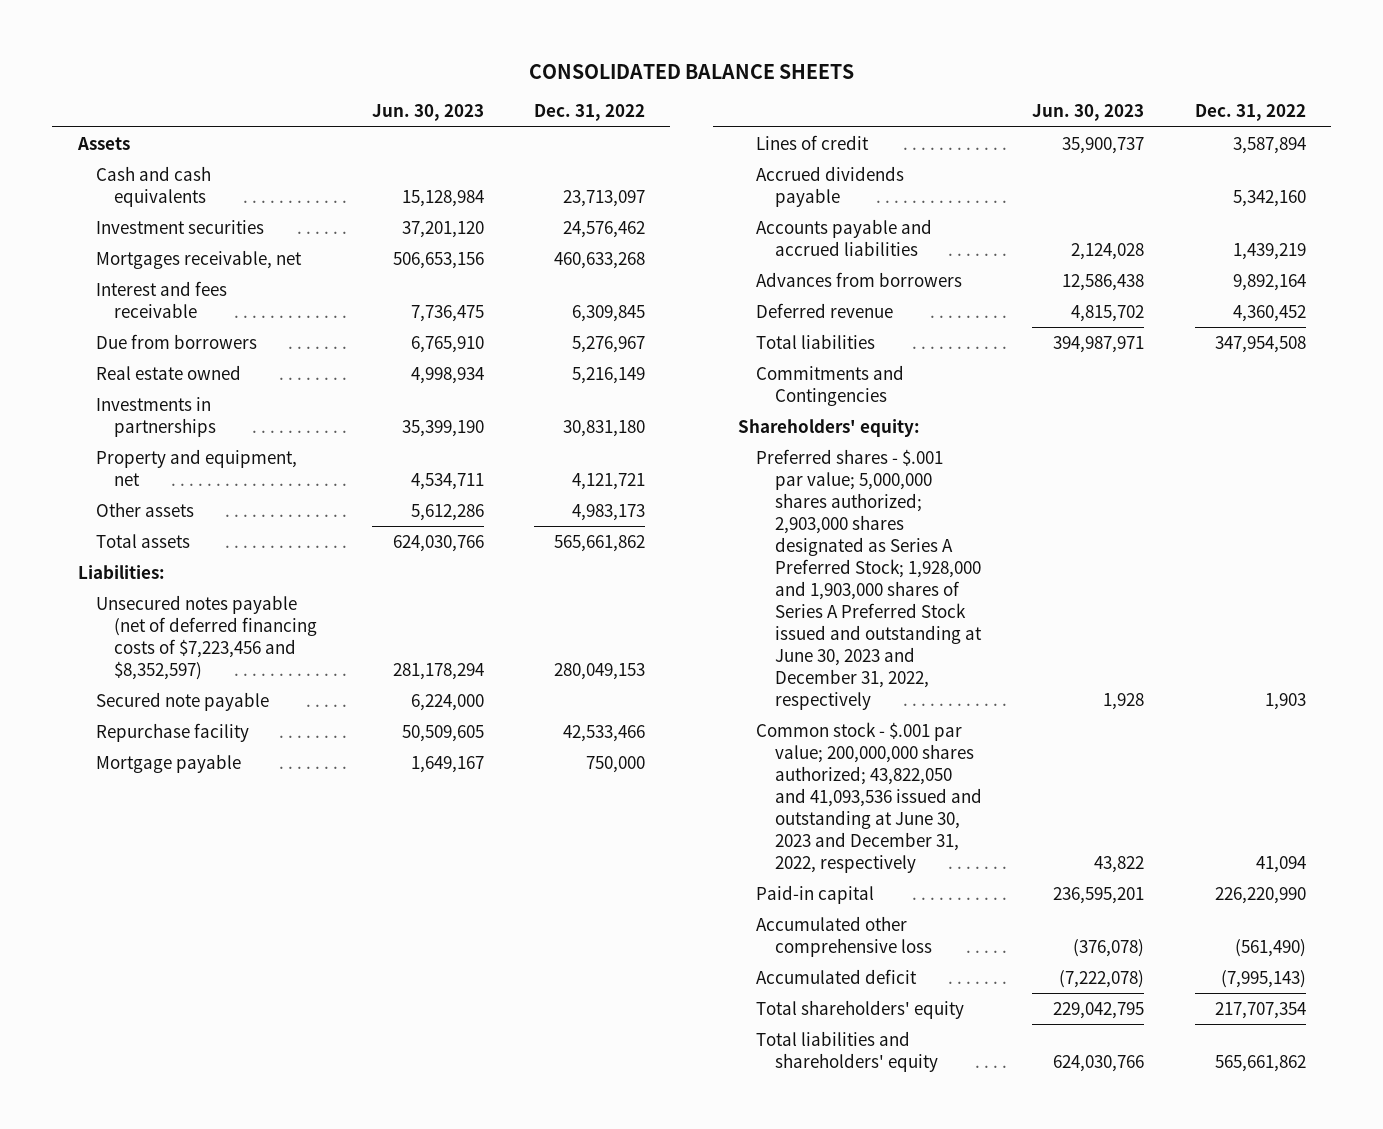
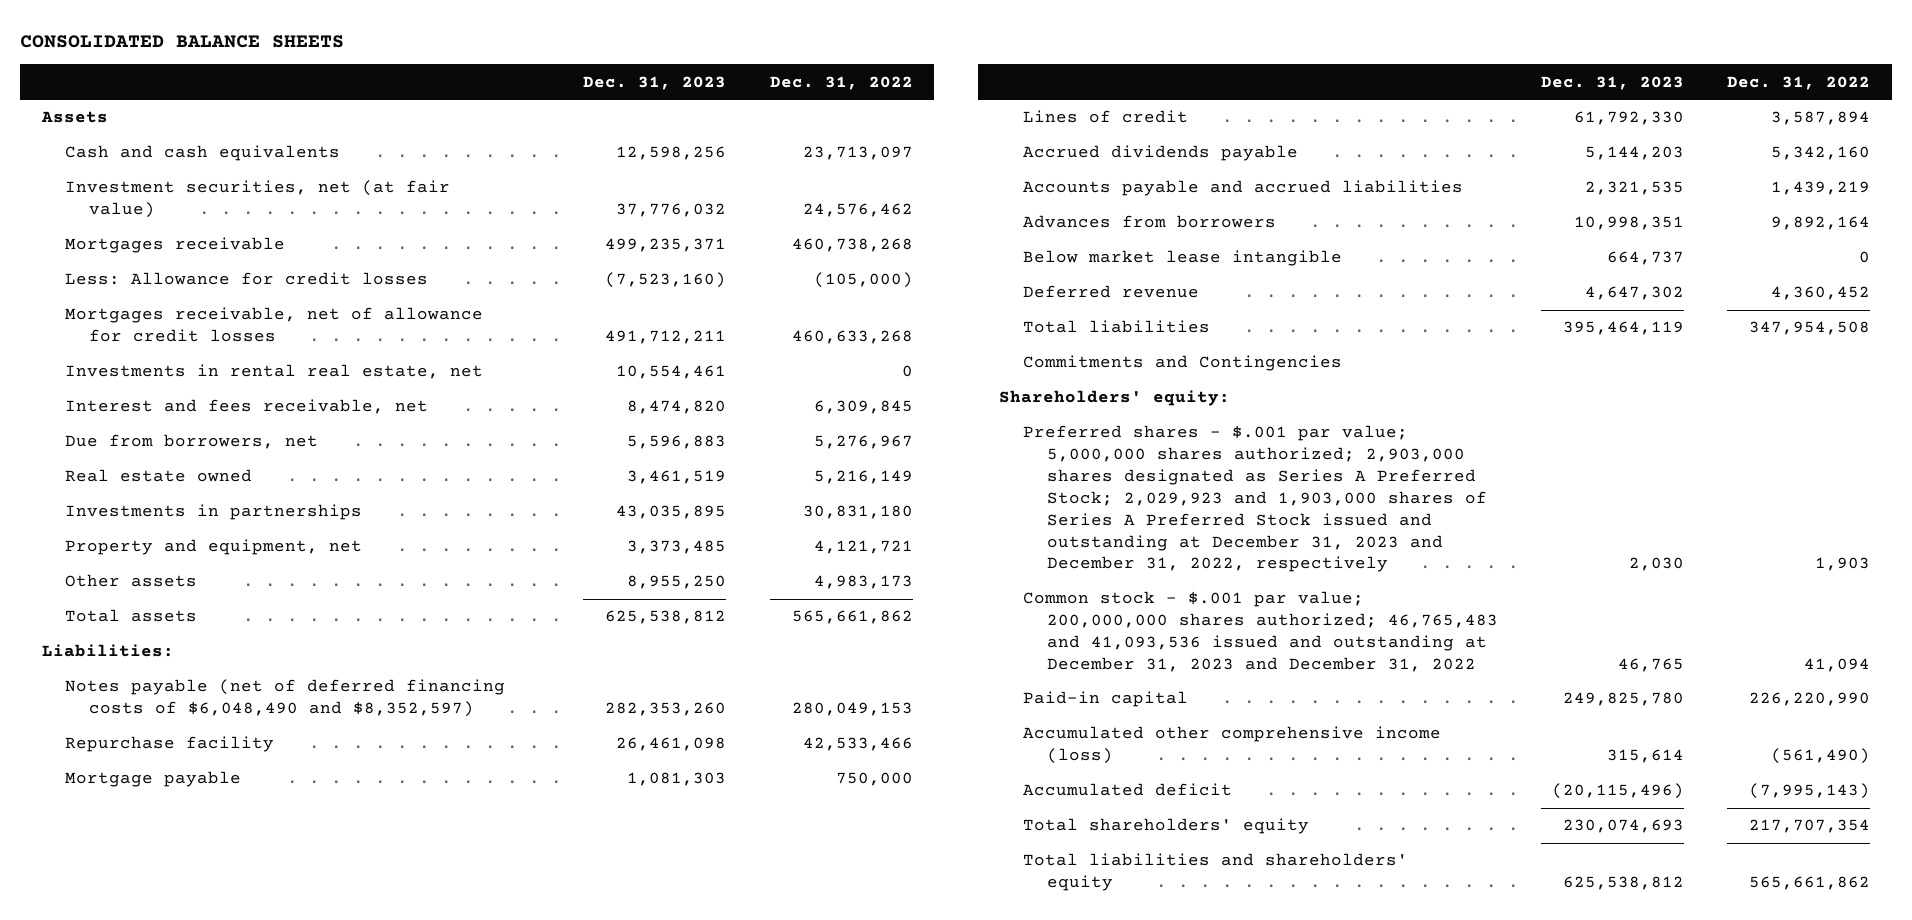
- | Jun. 30, 2023 | Dec. 31, 2022
+ | Dec. 31, 2023 | Dec. 31, 2022
- Investment securities | 37,201,120 | 24,576,462
- Mortgages receivable, net | 506,653,156 | 460,633,268
- Interest and fees receivable | 7,736,475 | 6,309,845
- Due from borrowers | 6,765,910 | 5,276,967
+ Investment securities, net (at fair value) | 37,776,032 | 24,576,462
+ Mortgages receivable | 499,235,371 | 460,738,268
+ Less: Allowance for credit losses | (7,523,160) | (105,000)
+ Mortgages receivable, net of allowance for credit losses | 491,712,211 | 460,633,268
+ Investments in rental real estate, net | 10,554,461 | 0
+ Interest and fees receivable, net | 8,474,820 | 6,309,845
+ Due from borrowers, net | 5,596,883 | 5,276,967
- Unsecured notes payable (net of deferred financing costs of $7,223,456 and $8,352,597) | 281,178,294 | 280,049,153
- Secured note payable | 6,224,000 |
+ Notes payable (net of deferred financing costs of $6,048,490 and $8,352,597) | 282,353,260 | 280,049,153
+ Below market lease intangible | 664,737 | 0
- Preferred shares - $.001 par value; 5,000,000 shares authorized; 2,903,000 shares designated as Series A Preferred Stock; 1,928,000 and 1,903,000 shares of Series A Preferred Stock issued and outstanding at June 30, 2023 and December 31, 2022, respectively | 1,928 | 1,903
- Common stock - $.001 par value; 200,000,000 shares authorized; 43,822,050 and 41,093,536 issued and outstanding at June 30, 2023 and December 31, 2022, respectively | 43,822 | 41,094
+ Preferred shares - $.001 par value; 5,000,000 shares authorized; 2,903,000 shares designated as Series A Preferred Stock; 2,029,923 and 1,903,000 shares of Series A Preferred Stock issued and outstanding at December 31, 2023 and December 31, 2022, respectively | 2,030 | 1,903
+ Common stock - $.001 par value; 200,000,000 shares authorized; 46,765,483 and 41,093,536 issued and outstanding at December 31, 2023 and December 31, 2022 | 46,765 | 41,094
- Accumulated other comprehensive loss | (376,078) | (561,490)
+ Accumulated other comprehensive income (loss) | 315,614 | (561,490)

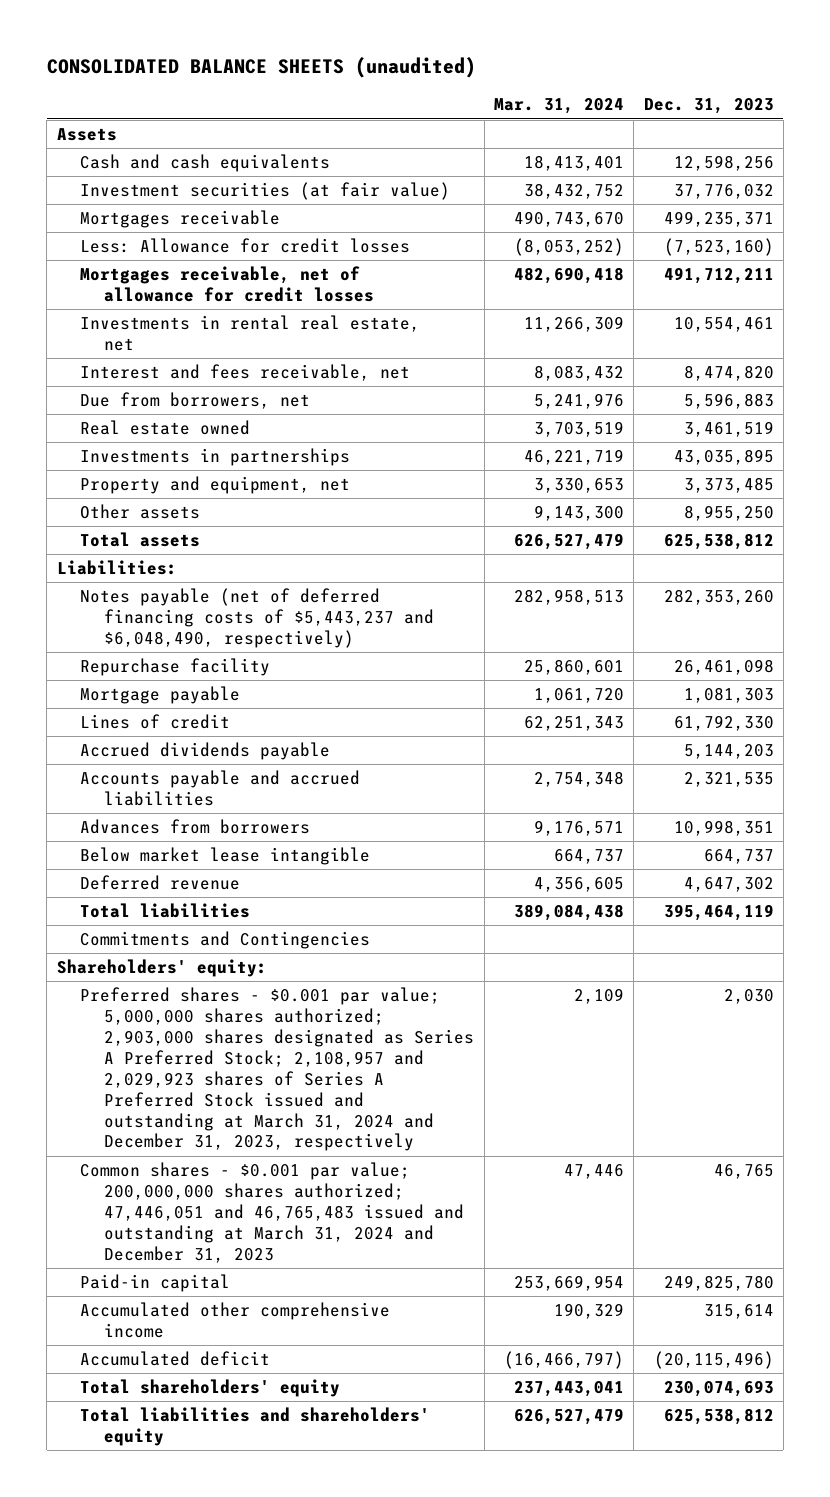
- CONSOLIDATED BALANCE SHEETS
+ CONSOLIDATED BALANCE SHEETS (unaudited)
- | Dec. 31, 2023 | Dec. 31, 2022
+ | Mar. 31, 2024 | Dec. 31, 2023
- Investment securities, net (at fair value) | 37,776,032 | 24,576,462
+ Investment securities (at fair value) | 38,432,752 | 37,776,032
- Notes payable (net of deferred financing costs of $6,048,490 and $8,352,597) | 282,353,260 | 280,049,153
+ Notes payable (net of deferred financing costs of $5,443,237 and $6,048,490, respectively) | 282,958,513 | 282,353,260
- Preferred shares - $.001 par value; 5,000,000 shares authorized; 2,903,000 shares designated as Series A Preferred Stock; 2,029,923 and 1,903,000 shares of Series A Preferred Stock issued and outstanding at December 31, 2023 and December 31, 2022, respectively | 2,030 | 1,903
- Common stock - $.001 par value; 200,000,000 shares authorized; 46,765,483 and 41,093,536 issued and outstanding at December 31, 2023 and December 31, 2022 | 46,765 | 41,094
+ Preferred shares - $0.001 par value; 5,000,000 shares authorized; 2,903,000 shares designated as Series A Preferred Stock; 2,108,957 and 2,029,923 shares of Series A Preferred Stock issued and outstanding at March 31, 2024 and December 31, 2023, respectively | 2,109 | 2,030
+ Common shares - $0.001 par value; 200,000,000 shares authorized; 47,446,051 and 46,765,483 issued and outstanding at March 31, 2024 and December 31, 2023 | 47,446 | 46,765
- Accumulated other comprehensive income (loss) | 315,614 | (561,490)
+ Accumulated other comprehensive income | 190,329 | 315,614

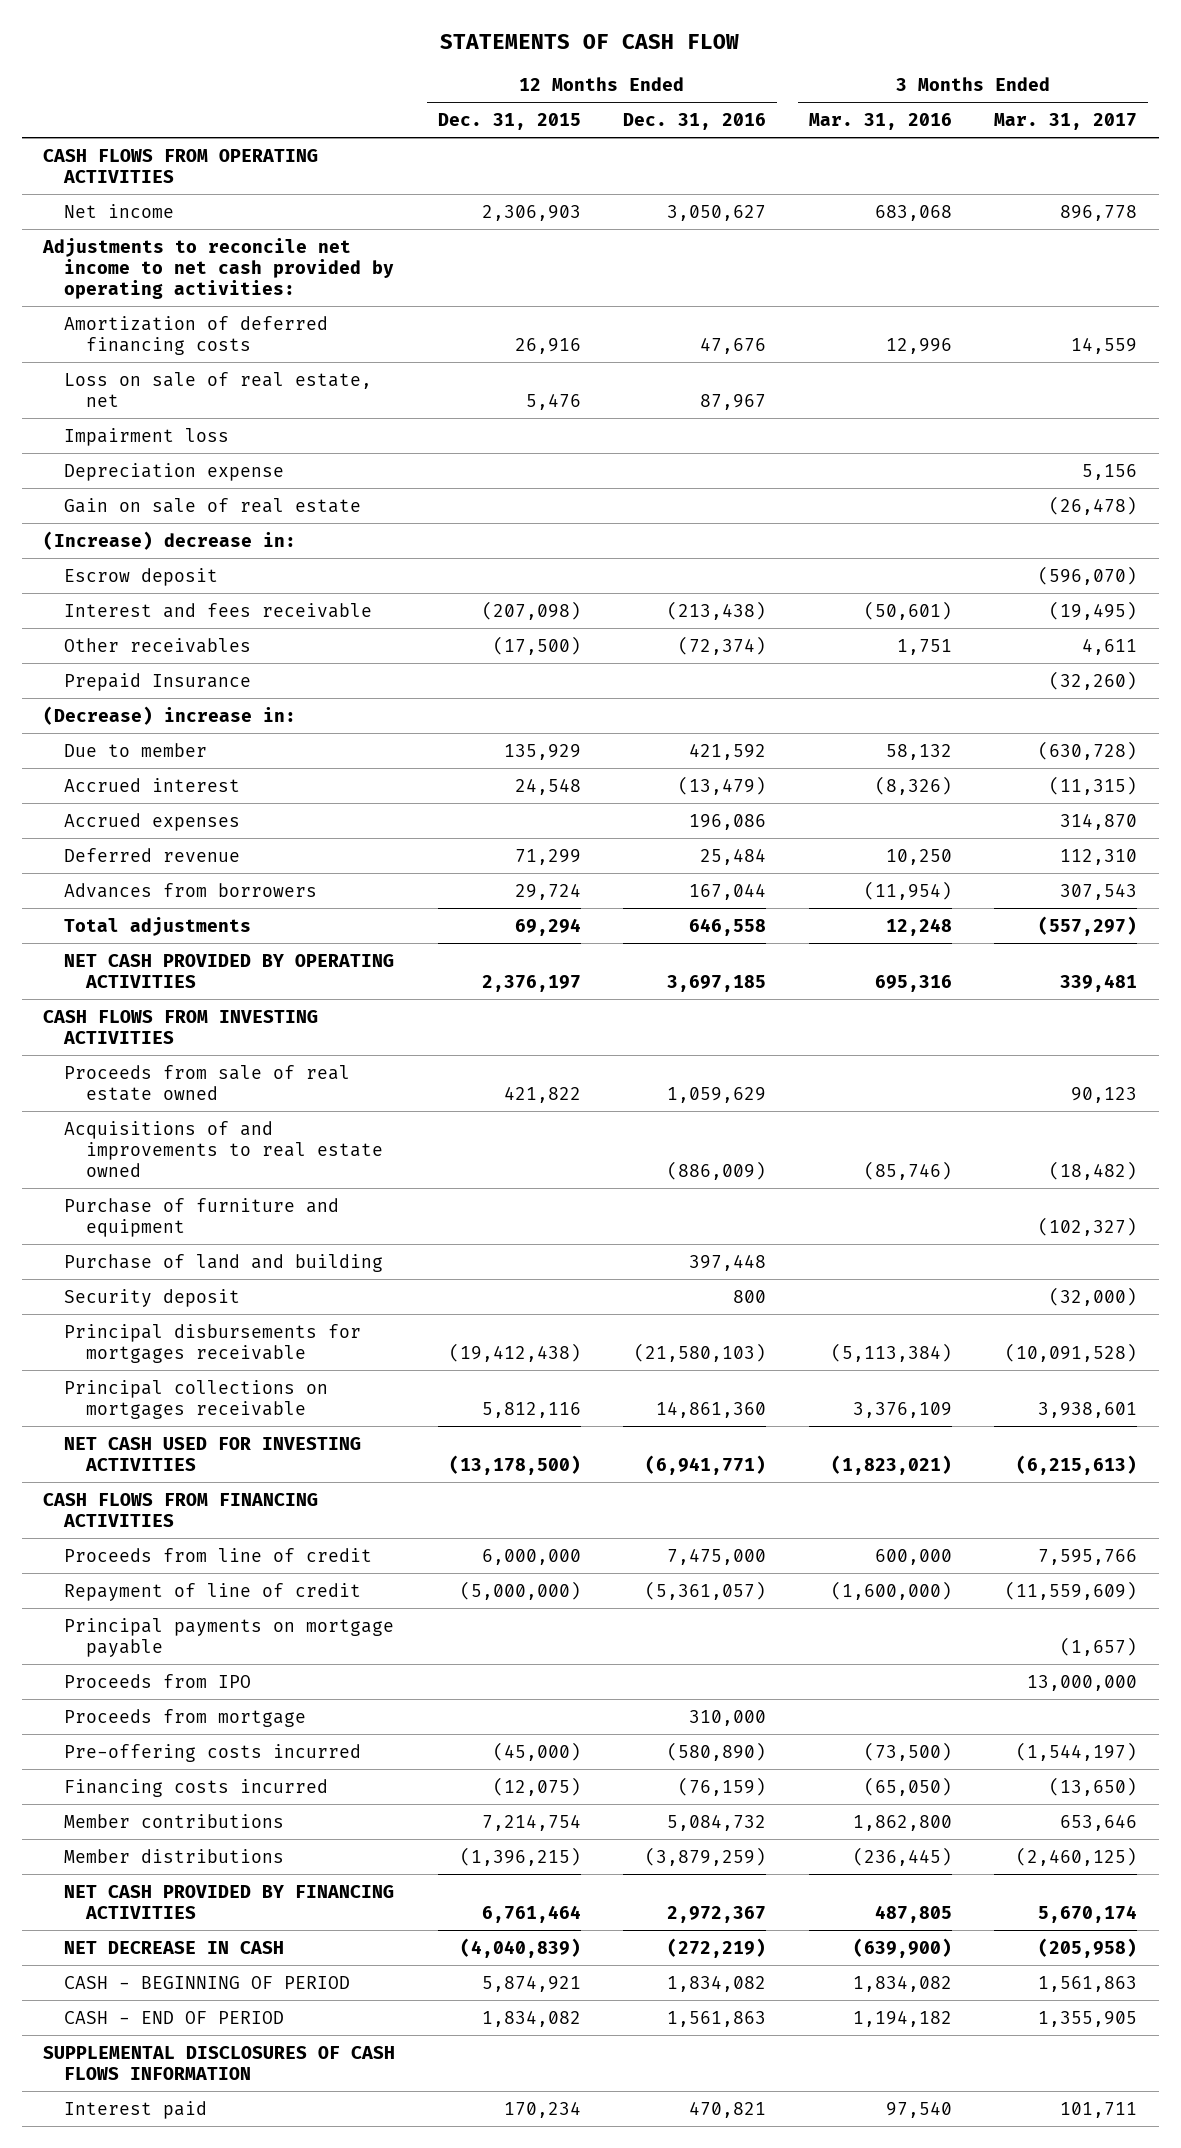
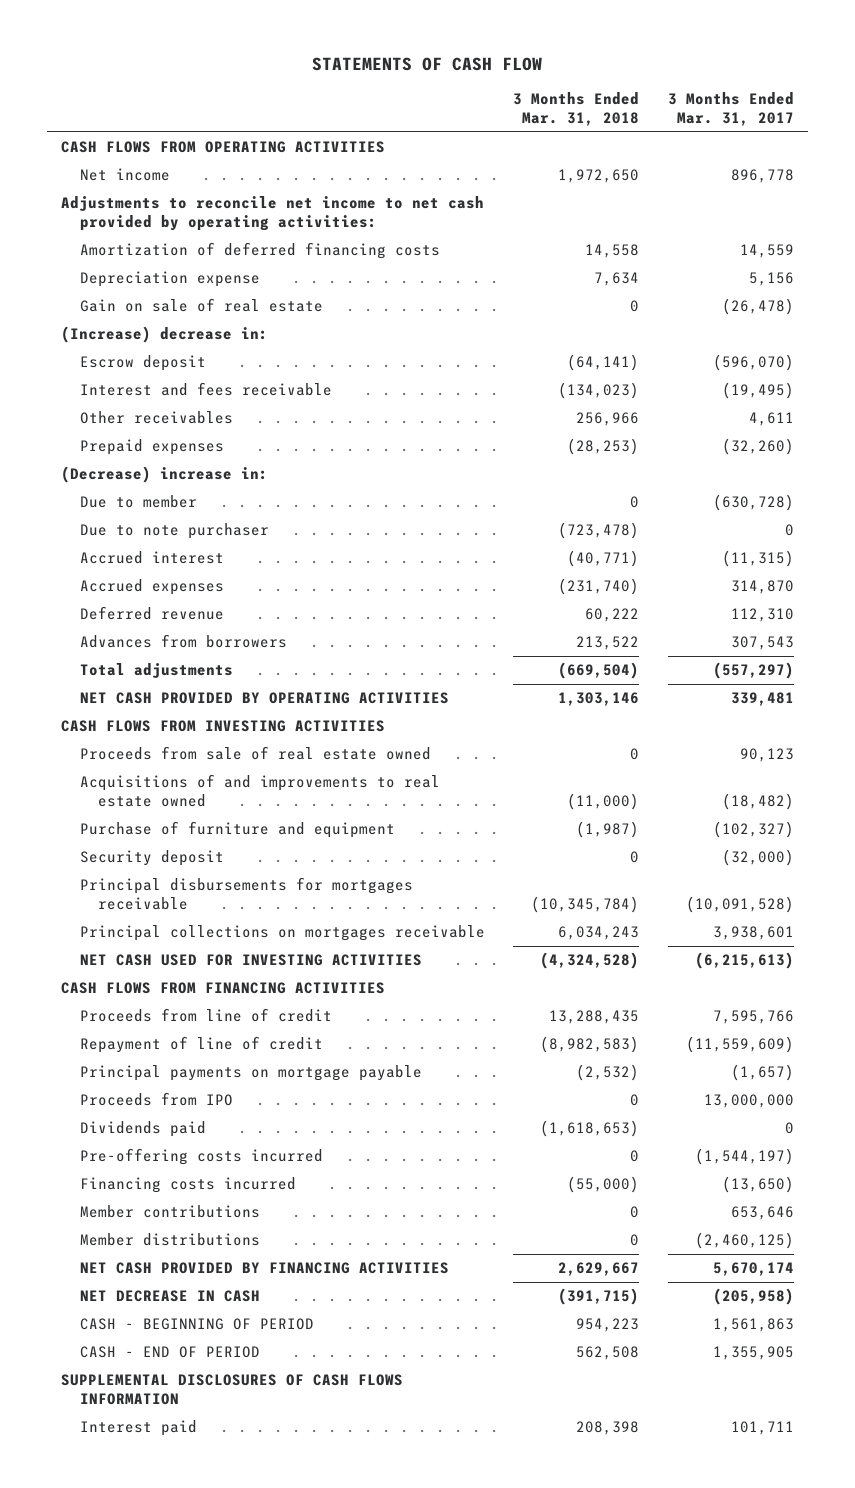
- | 12 Months Ended Dec. 31, 2015 | 12 Months Ended Dec. 31, 2016 | 3 Months Ended Mar. 31, 2016 | 3 Months Ended Mar. 31, 2017
+ | 3 Months Ended Mar. 31, 2018 | 3 Months Ended Mar. 31, 2017
- Loss on sale of real estate, net | 5,476 | 87,967 | |
- Impairment loss
- Prepaid Insurance | | | | (32,260)
+ Prepaid expenses | (28,253) | (32,260)
+ Due to note purchaser | (723,478) | 0
- Purchase of land and building | | 397,448 | |
- Proceeds from mortgage | | 310,000 | |
+ Dividends paid | (1,618,653) | 0

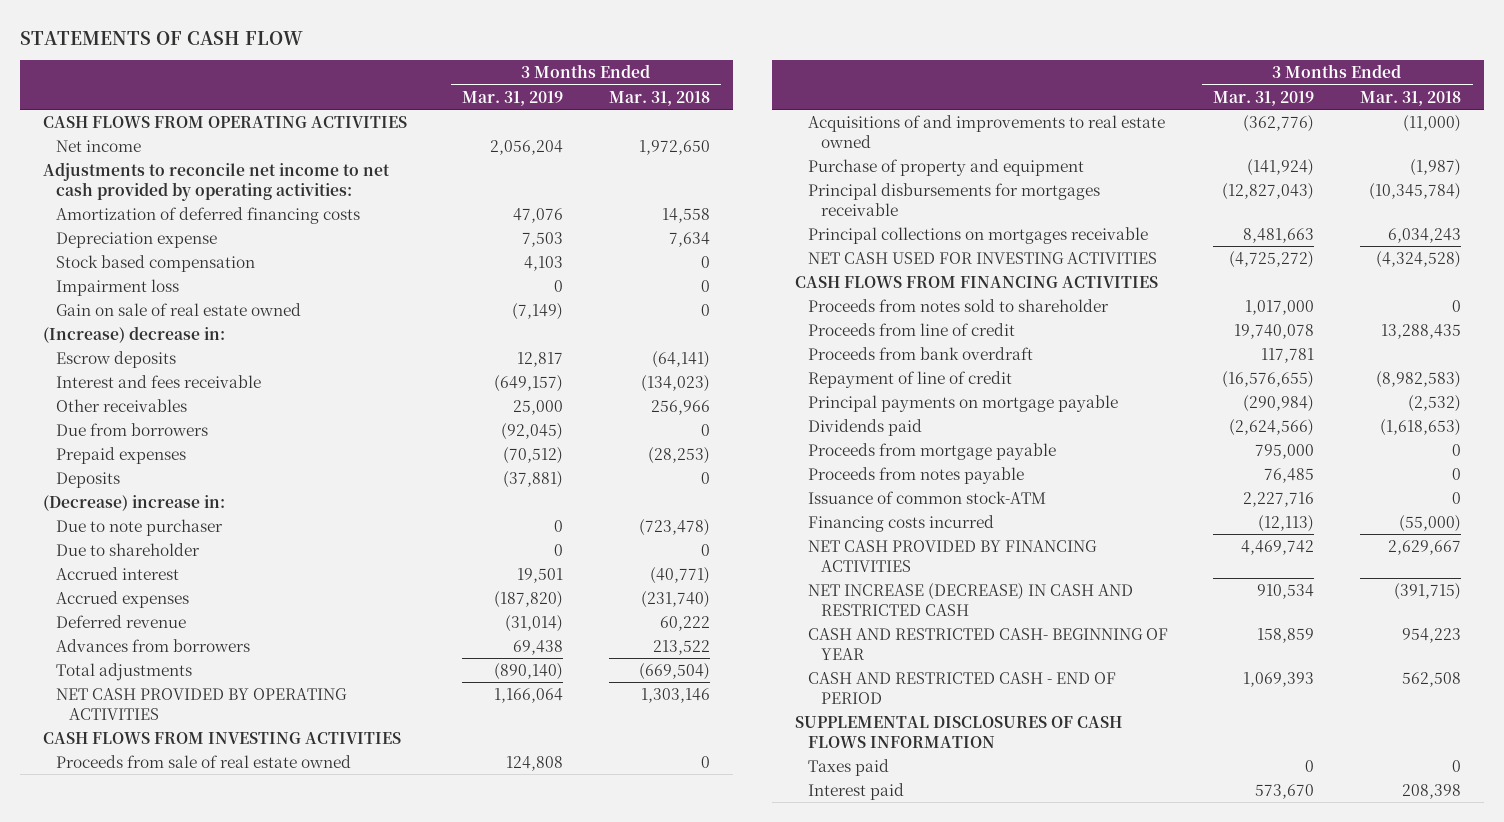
- | 3 Months Ended Mar. 31, 2018 | 3 Months Ended Mar. 31, 2017
+ | 3 Months Ended Mar. 31, 2019 | 3 Months Ended Mar. 31, 2018
- Gain on sale of real estate | 0 | (26,478)
+ Stock based compensation | 4,103 | 0
+ Impairment loss | 0 | 0
+ Gain on sale of real estate owned | (7,149) | 0
- Escrow deposit | (64,141) | (596,070)
+ Escrow deposits | 12,817 | (64,141)
+ Due from borrowers | (92,045) | 0
+ Deposits | (37,881) | 0
- Due to member | 0 | (630,728)
+ Due to shareholder | 0 | 0
- Purchase of furniture and equipment | (1,987) | (102,327)
- Security deposit | 0 | (32,000)
+ Purchase of property and equipment | (141,924) | (1,987)
+ Proceeds from notes sold to shareholder | 1,017,000 | 0
+ Proceeds from bank overdraft | 117,781 |
- Proceeds from IPO | 0 | 13,000,000
- Pre-offering costs incurred | 0 | (1,544,197)
+ Proceeds from mortgage payable | 795,000 | 0
+ Proceeds from notes payable | 76,485 | 0
+ Issuance of common stock-ATM | 2,227,716 | 0
- Member contributions | 0 | 653,646
- Member distributions | 0 | (2,460,125)
- NET DECREASE IN CASH | (391,715) | (205,958)
- CASH - BEGINNING OF PERIOD | 954,223 | 1,561,863
- CASH - END OF PERIOD | 562,508 | 1,355,905
+ NET INCREASE (DECREASE) IN CASH AND RESTRICTED CASH | 910,534 | (391,715)
+ CASH AND RESTRICTED CASH- BEGINNING OF YEAR | 158,859 | 954,223
+ CASH AND RESTRICTED CASH - END OF PERIOD | 1,069,393 | 562,508
+ Taxes paid | 0 | 0

